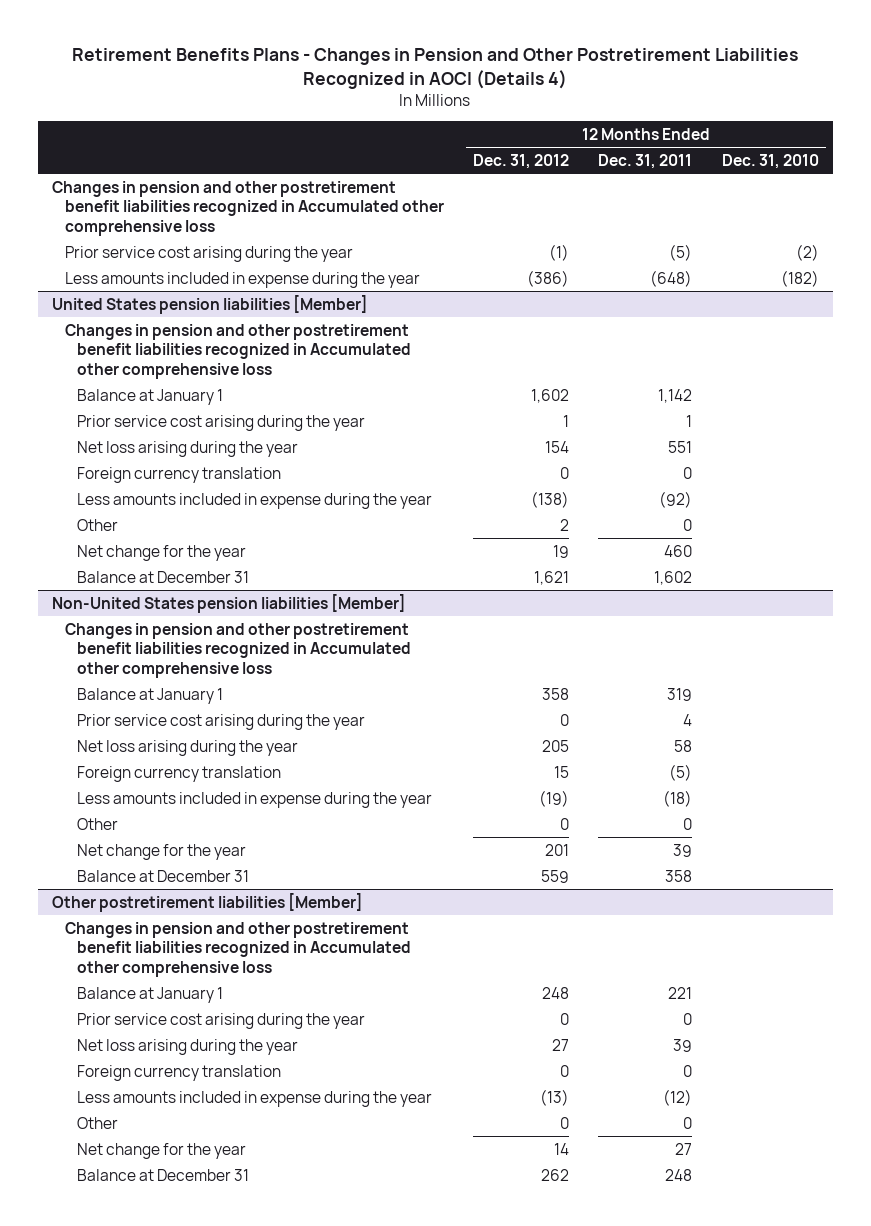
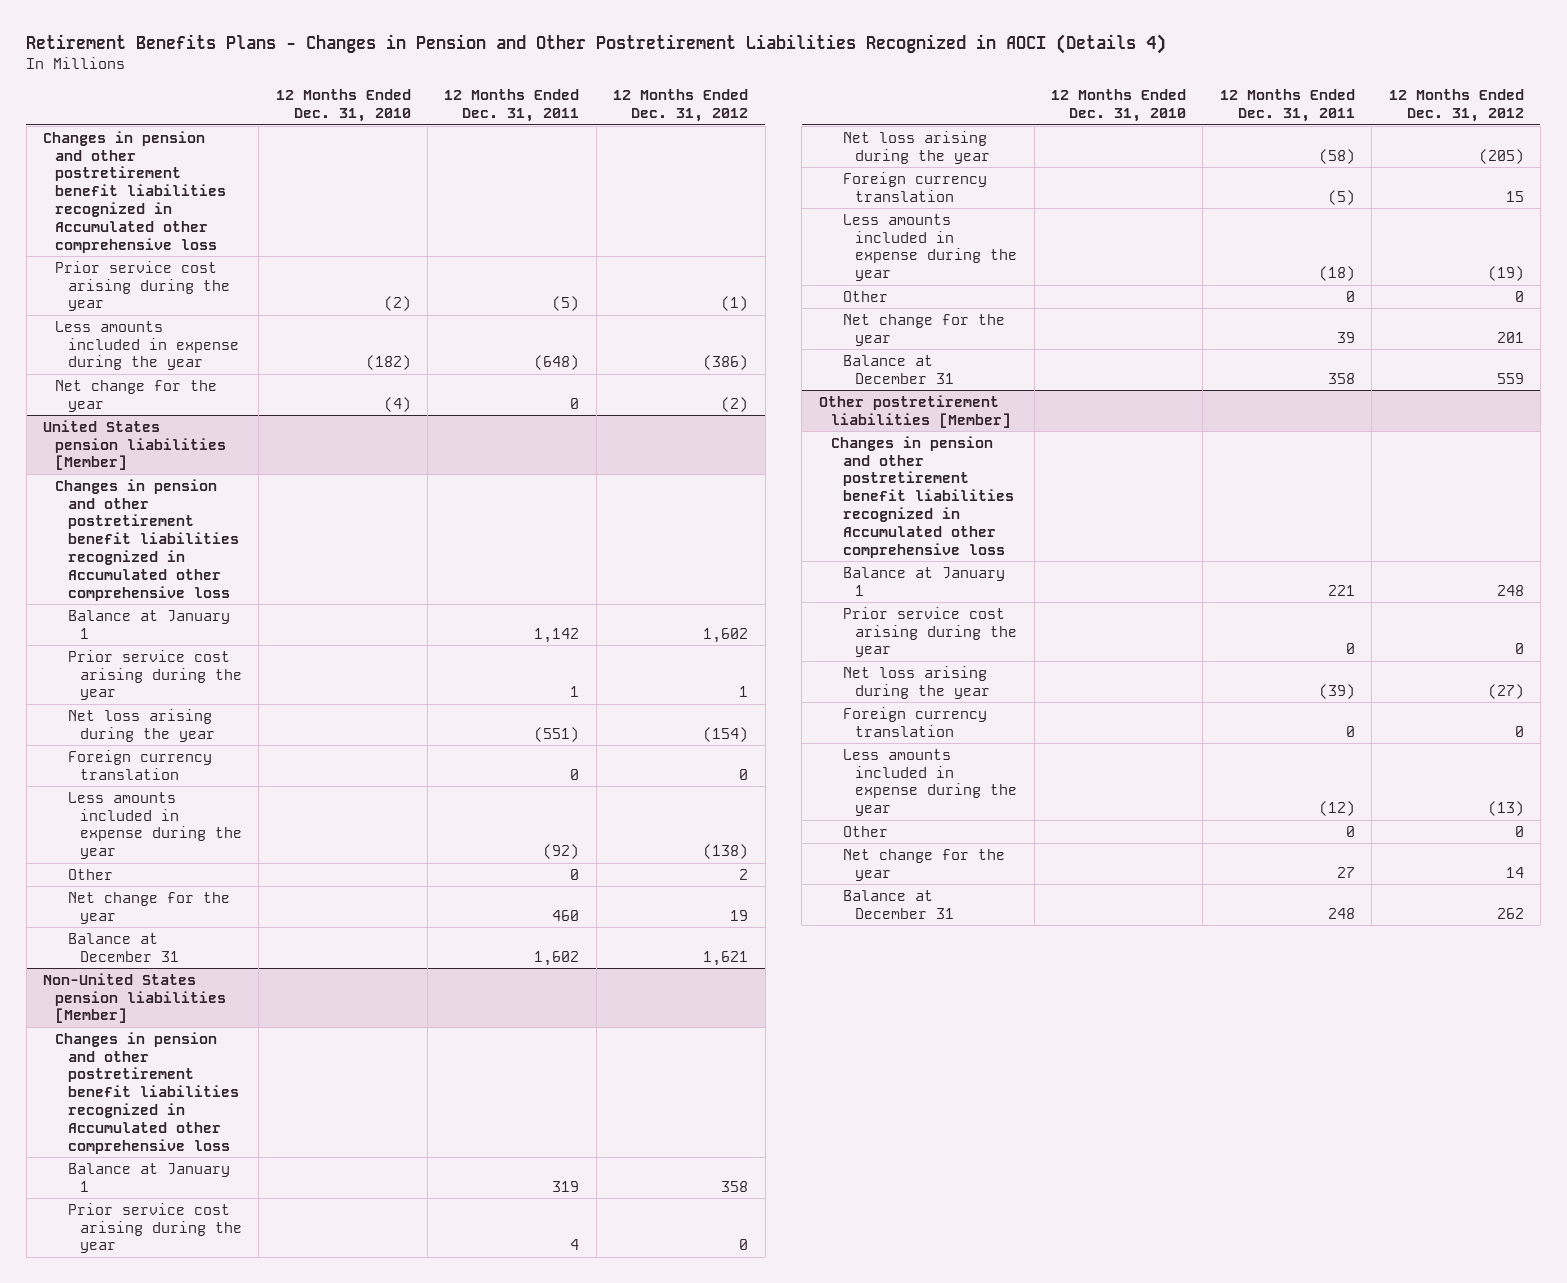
- | 12 Months Ended Dec. 31, 2012 | 12 Months Ended Dec. 31, 2011 | 12 Months Ended Dec. 31, 2010
+ | 12 Months Ended Dec. 31, 2010 | 12 Months Ended Dec. 31, 2011 | 12 Months Ended Dec. 31, 2012
+ Net change for the year | (4) | 0 | (2)
@ United States pension liabilities [Member]
- Net loss arising during the year | 154 | 551 |
+ Net loss arising during the year | | (551) | (154)
@ Non-United States pension liabilities [Member]
- Net loss arising during the year | 205 | 58 |
+ Net loss arising during the year | | (58) | (205)
@ Other postretirement liabilities [Member]
- Net loss arising during the year | 27 | 39 |
+ Net loss arising during the year | | (39) | (27)

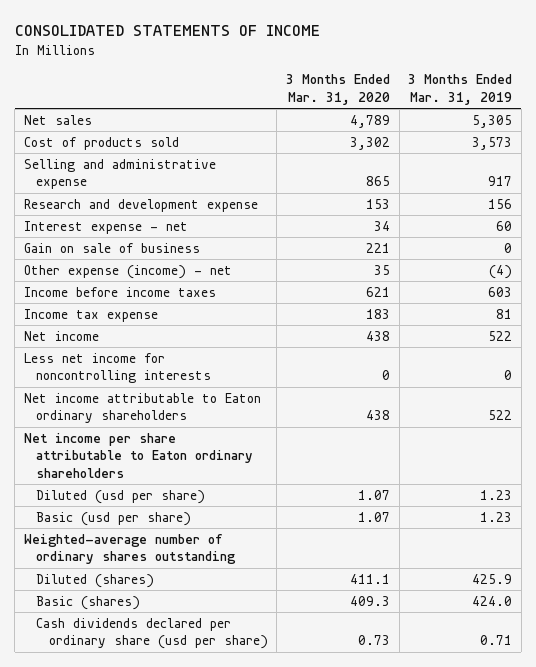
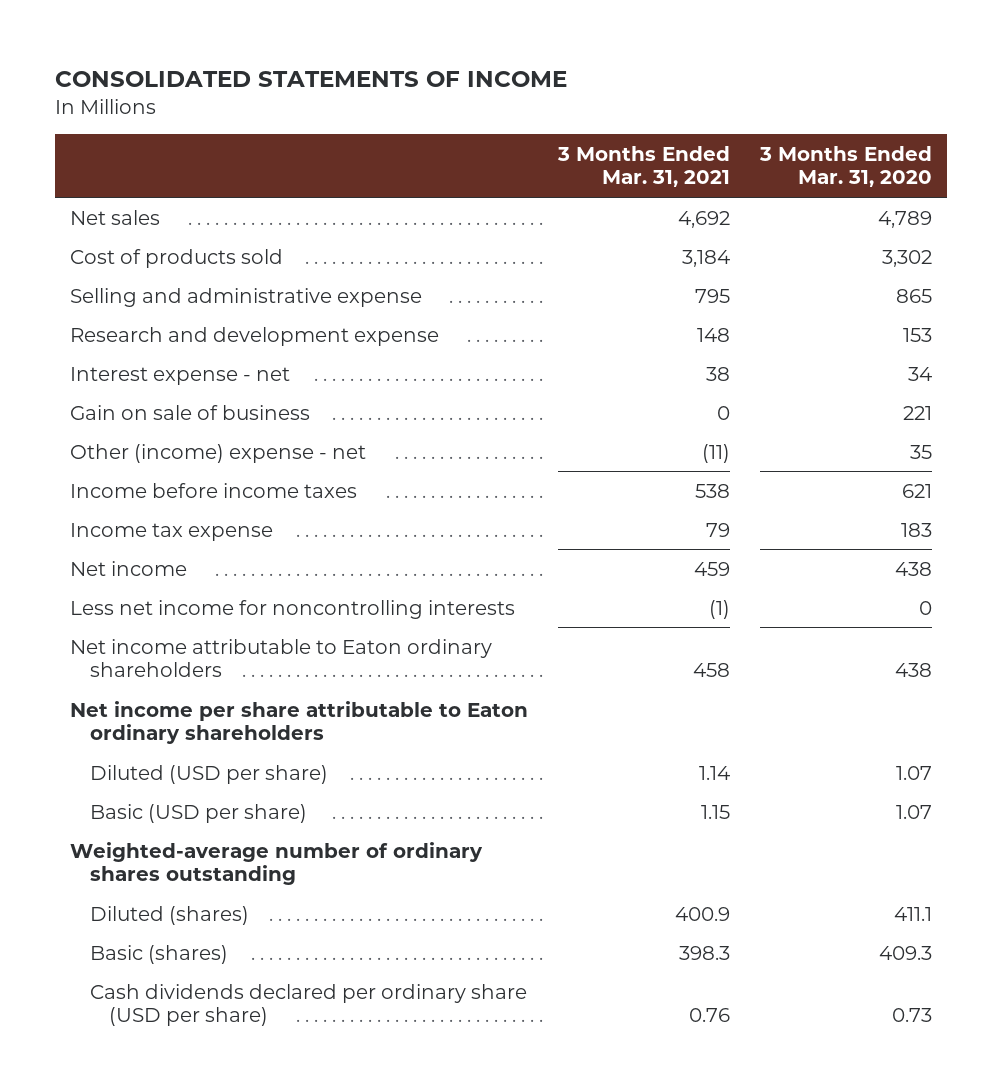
- | 3 Months Ended Mar. 31, 2020 | 3 Months Ended Mar. 31, 2019
+ | 3 Months Ended Mar. 31, 2021 | 3 Months Ended Mar. 31, 2020
- Other expense (income) - net | 35 | (4)
+ Other (income) expense - net | (11) | 35
- Diluted (usd per share) | 1.07 | 1.23
- Basic (usd per share) | 1.07 | 1.23
+ Diluted (USD per share) | 1.14 | 1.07
+ Basic (USD per share) | 1.15 | 1.07
- Cash dividends declared per ordinary share (usd per share) | 0.73 | 0.71
+ Cash dividends declared per ordinary share (USD per share) | 0.76 | 0.73

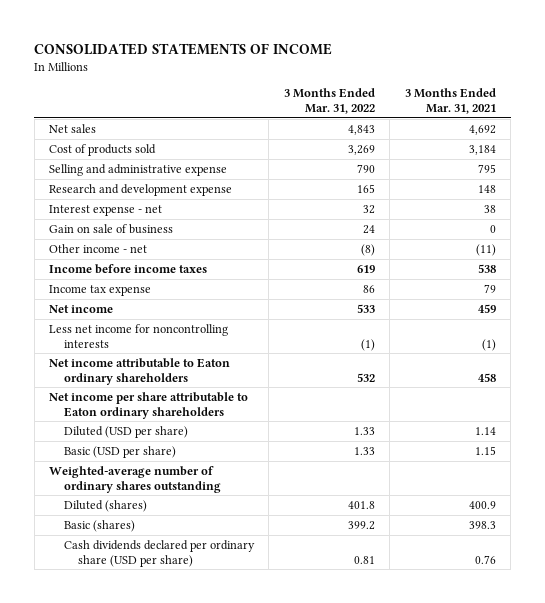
- | 3 Months Ended Mar. 31, 2021 | 3 Months Ended Mar. 31, 2020
+ | 3 Months Ended Mar. 31, 2022 | 3 Months Ended Mar. 31, 2021
- Other (income) expense - net | (11) | 35
+ Other income - net | (8) | (11)

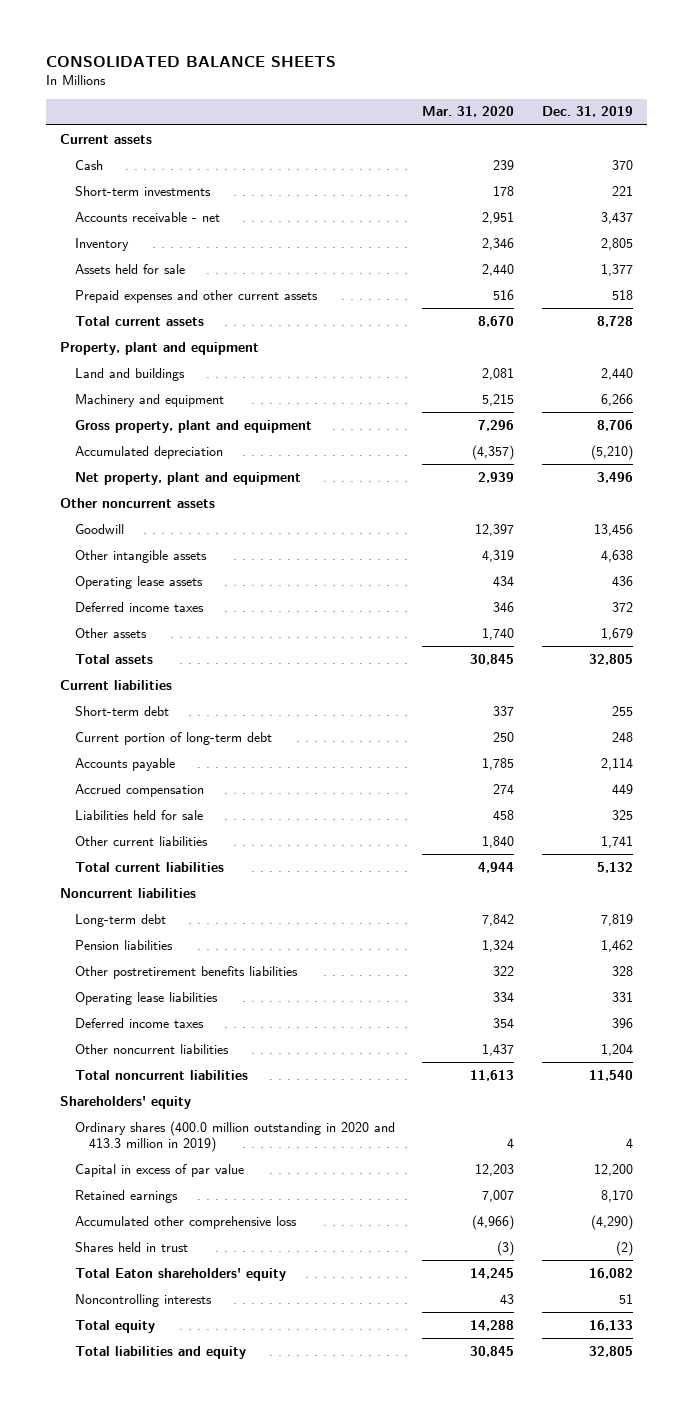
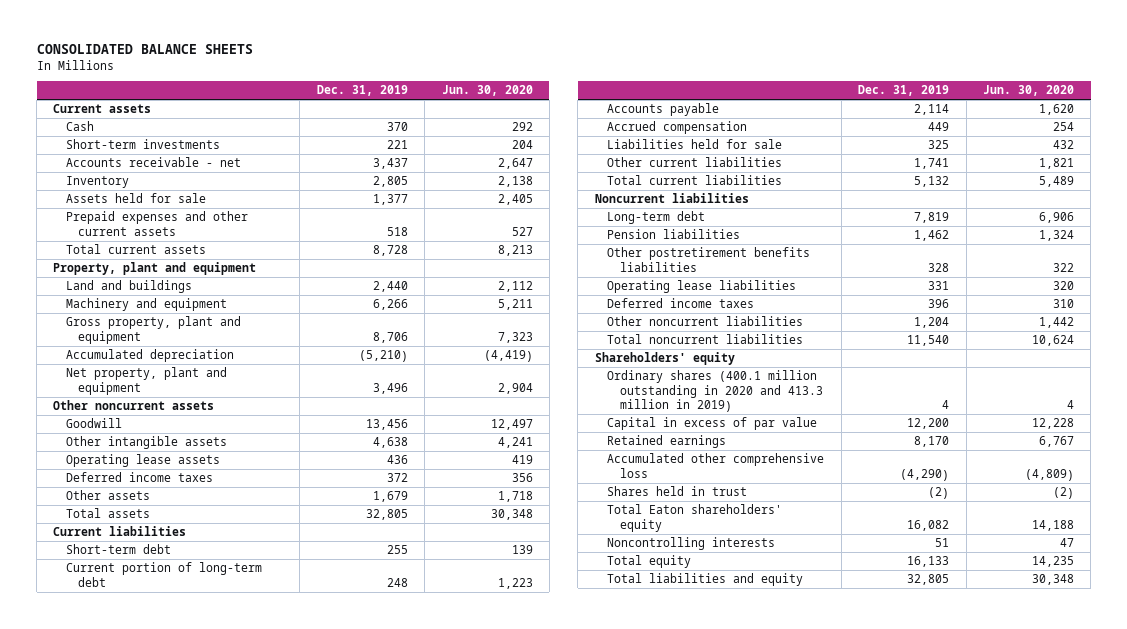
- | Mar. 31, 2020 | Dec. 31, 2019
+ | Dec. 31, 2019 | Jun. 30, 2020
- Ordinary shares (400.0 million outstanding in 2020 and 413.3 million in 2019) | 4 | 4
+ Ordinary shares (400.1 million outstanding in 2020 and 413.3 million in 2019) | 4 | 4

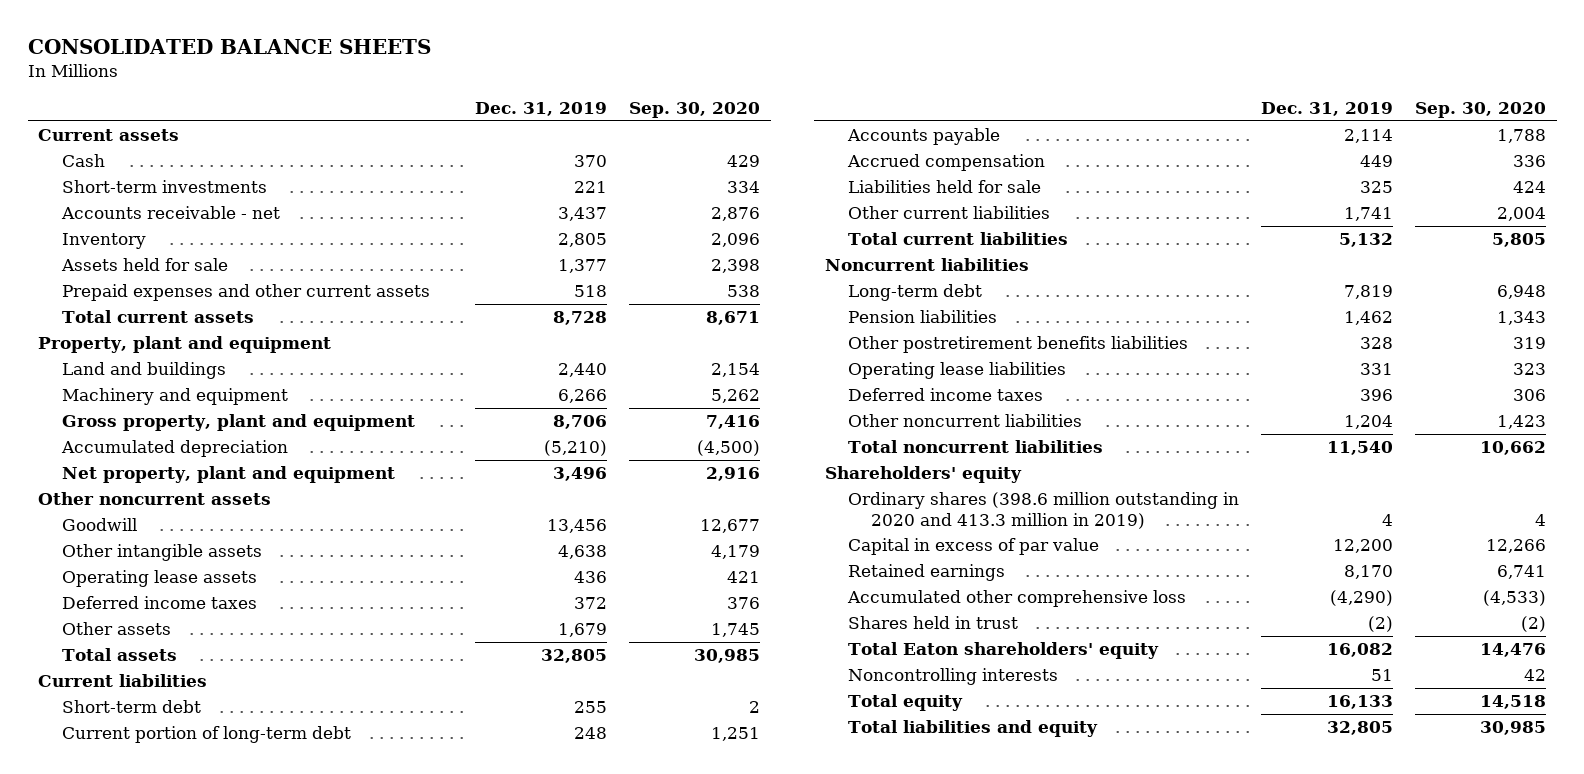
- | Dec. 31, 2019 | Jun. 30, 2020
+ | Dec. 31, 2019 | Sep. 30, 2020
- Ordinary shares (400.1 million outstanding in 2020 and 413.3 million in 2019) | 4 | 4
+ Ordinary shares (398.6 million outstanding in 2020 and 413.3 million in 2019) | 4 | 4

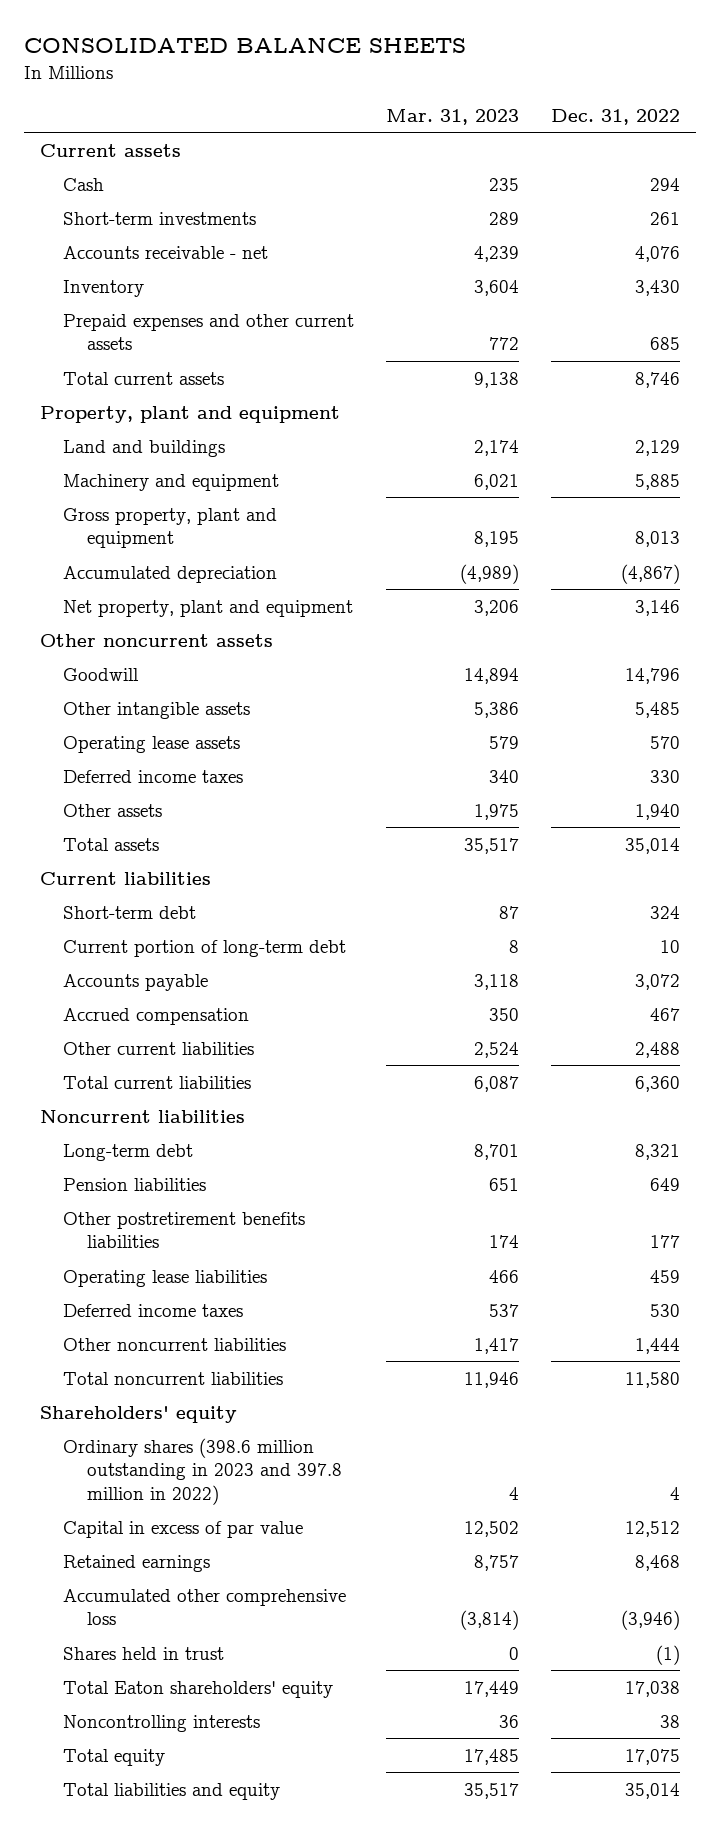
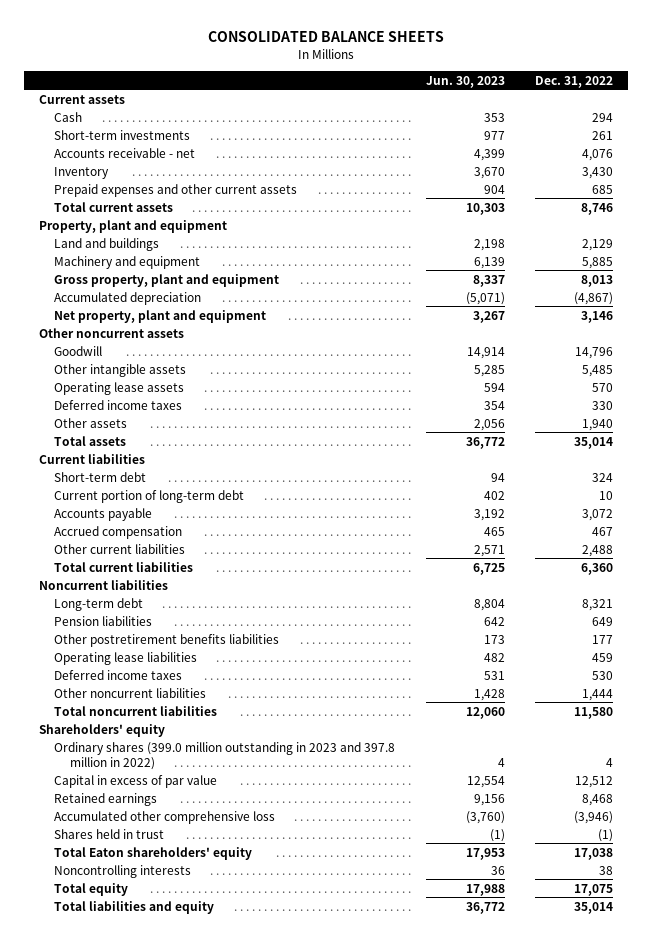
- | Mar. 31, 2023 | Dec. 31, 2022
+ | Jun. 30, 2023 | Dec. 31, 2022
- Ordinary shares (398.6 million outstanding in 2023 and 397.8 million in 2022) | 4 | 4
+ Ordinary shares (399.0 million outstanding in 2023 and 397.8 million in 2022) | 4 | 4

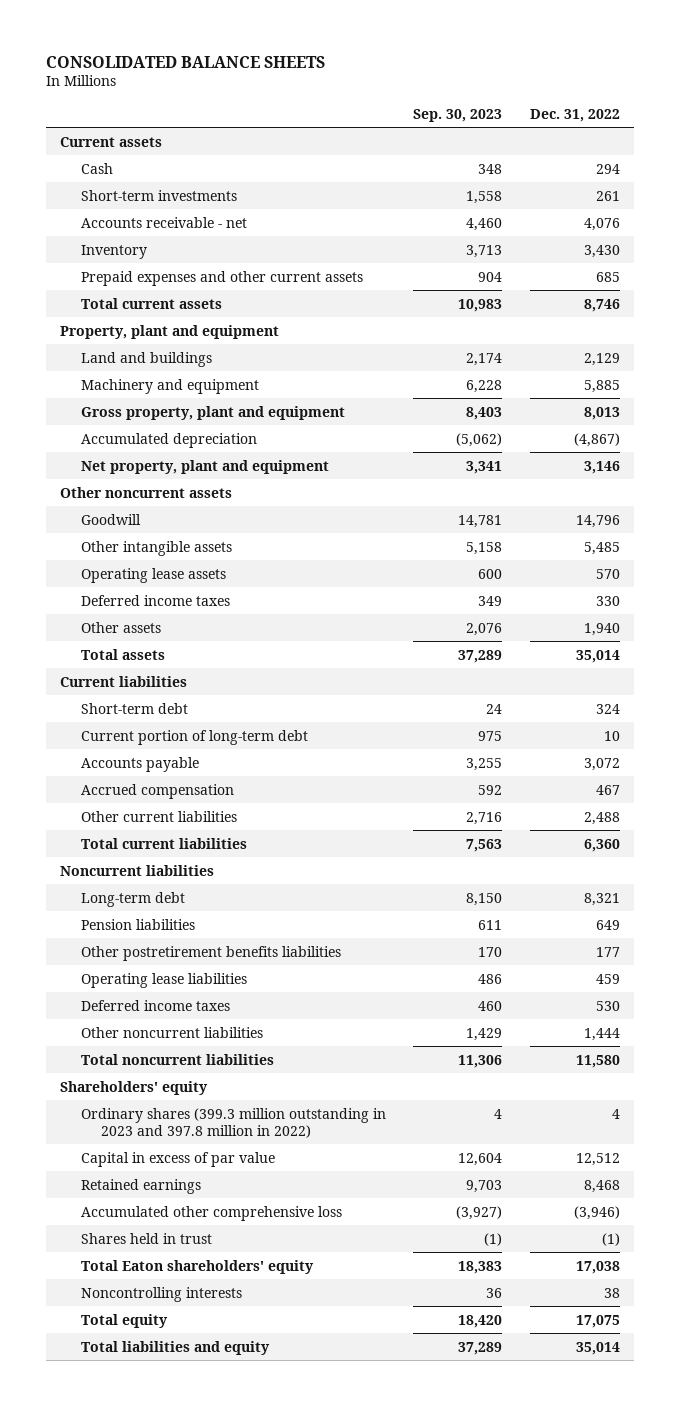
- | Jun. 30, 2023 | Dec. 31, 2022
+ | Sep. 30, 2023 | Dec. 31, 2022
- Ordinary shares (399.0 million outstanding in 2023 and 397.8 million in 2022) | 4 | 4
+ Ordinary shares (399.3 million outstanding in 2023 and 397.8 million in 2022) | 4 | 4

